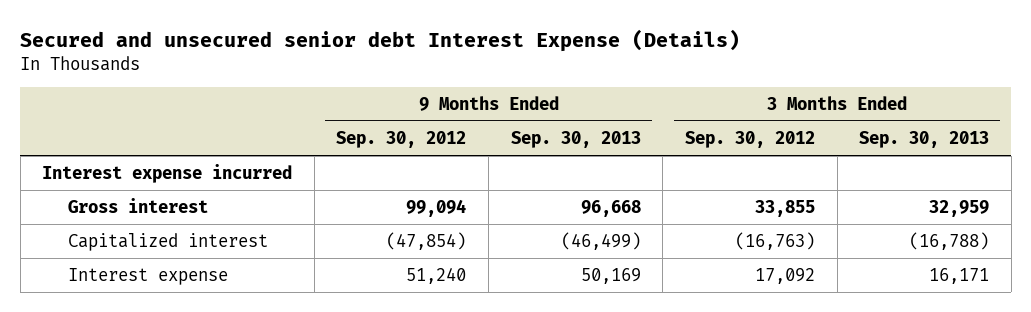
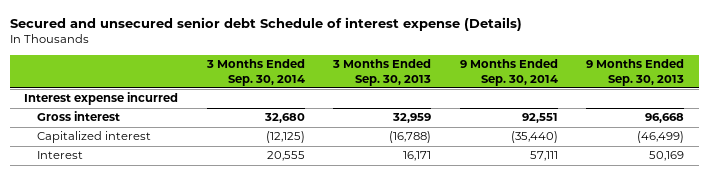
- Secured and unsecured senior debt Interest Expense (Details)
+ Secured and unsecured senior debt Schedule of interest expense (Details)
- | 9 Months Ended Sep. 30, 2012 | 9 Months Ended Sep. 30, 2013 | 3 Months Ended Sep. 30, 2012 | 3 Months Ended Sep. 30, 2013
+ | 3 Months Ended Sep. 30, 2014 | 3 Months Ended Sep. 30, 2013 | 9 Months Ended Sep. 30, 2014 | 9 Months Ended Sep. 30, 2013
- Interest expense | 51,240 | 50,169 | 17,092 | 16,171
+ Interest | 20,555 | 16,171 | 57,111 | 50,169

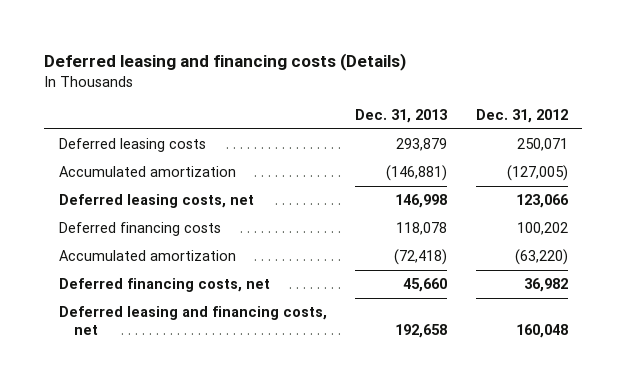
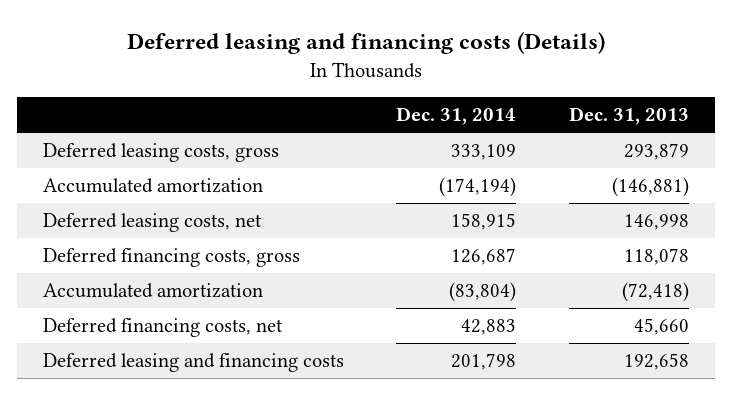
- | Dec. 31, 2013 | Dec. 31, 2012
+ | Dec. 31, 2014 | Dec. 31, 2013
- Deferred leasing costs | 293,879 | 250,071
+ Deferred leasing costs, gross | 333,109 | 293,879
- Deferred financing costs | 118,078 | 100,202
+ Deferred financing costs, gross | 126,687 | 118,078
- Deferred leasing and financing costs, net | 192,658 | 160,048
+ Deferred leasing and financing costs | 201,798 | 192,658

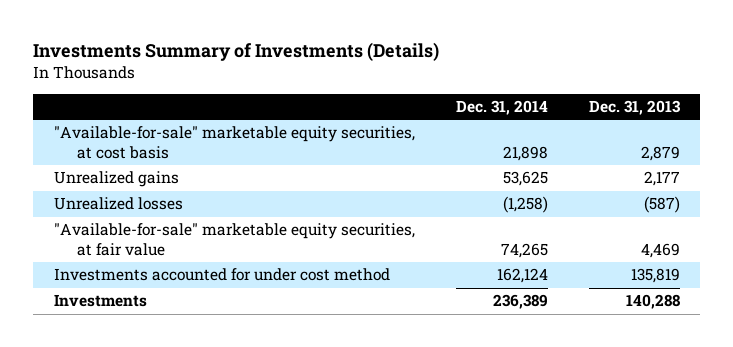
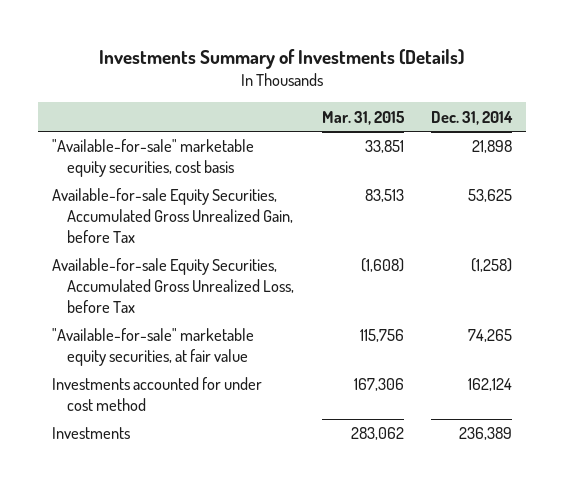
- | Dec. 31, 2014 | Dec. 31, 2013
+ | Mar. 31, 2015 | Dec. 31, 2014
- "Available-for-sale" marketable equity securities, at cost basis | 21,898 | 2,879
- Unrealized gains | 53,625 | 2,177
- Unrealized losses | (1,258) | (587)
+ "Available-for-sale" marketable equity securities, cost basis | 33,851 | 21,898
+ Available-for-sale Equity Securities, Accumulated Gross Unrealized Gain, before Tax | 83,513 | 53,625
+ Available-for-sale Equity Securities, Accumulated Gross Unrealized Loss, before Tax | (1,608) | (1,258)

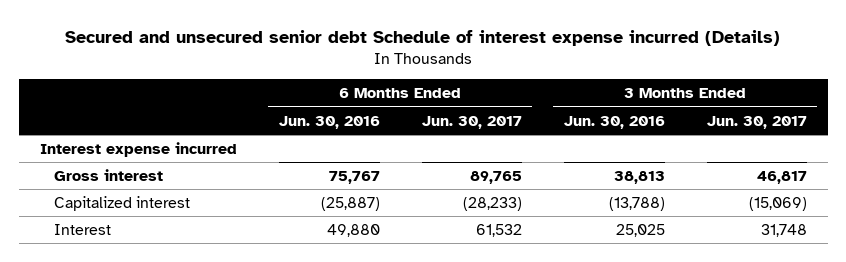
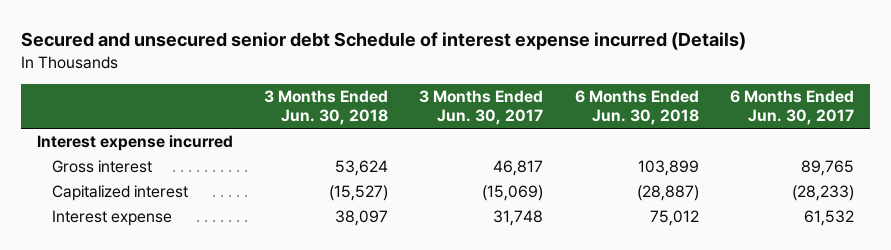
- | 6 Months Ended Jun. 30, 2016 | 6 Months Ended Jun. 30, 2017 | 3 Months Ended Jun. 30, 2016 | 3 Months Ended Jun. 30, 2017
+ | 3 Months Ended Jun. 30, 2018 | 3 Months Ended Jun. 30, 2017 | 6 Months Ended Jun. 30, 2018 | 6 Months Ended Jun. 30, 2017
- Interest | 49,880 | 61,532 | 25,025 | 31,748
+ Interest expense | 38,097 | 31,748 | 75,012 | 61,532

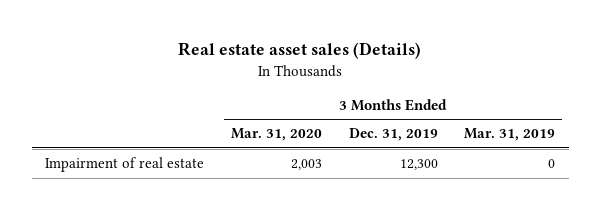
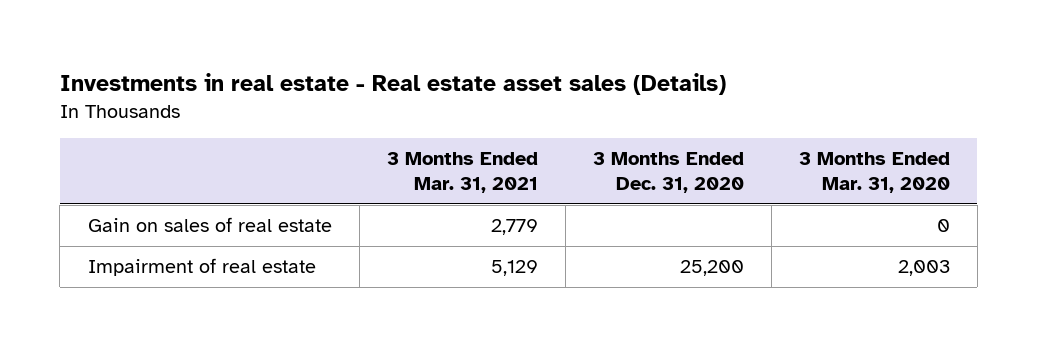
- Real estate asset sales (Details)
+ Investments in real estate - Real estate asset sales (Details)
- | 3 Months Ended Mar. 31, 2020 | 3 Months Ended Dec. 31, 2019 | 3 Months Ended Mar. 31, 2019
+ | 3 Months Ended Mar. 31, 2021 | 3 Months Ended Dec. 31, 2020 | 3 Months Ended Mar. 31, 2020
+ Gain on sales of real estate | 2,779 | | 0

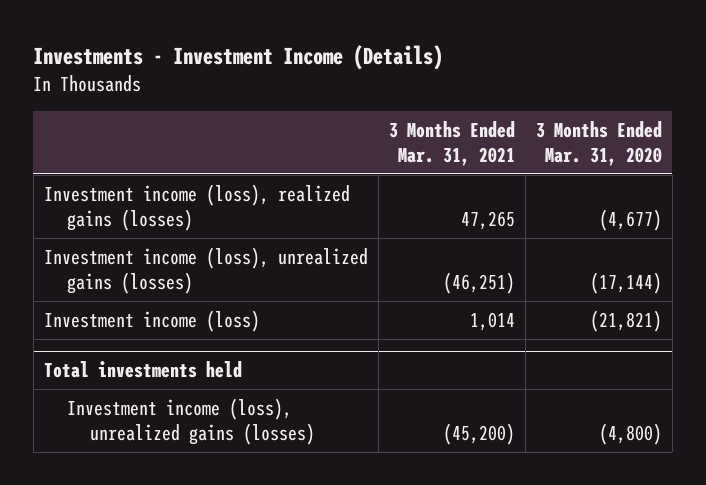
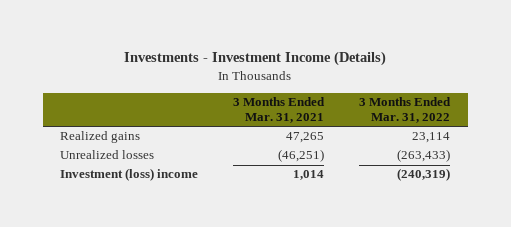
- | 3 Months Ended Mar. 31, 2021 | 3 Months Ended Mar. 31, 2020
+ | 3 Months Ended Mar. 31, 2021 | 3 Months Ended Mar. 31, 2022
- Investment income (loss), realized gains (losses) | 47,265 | (4,677)
- Investment income (loss), unrealized gains (losses) | (46,251) | (17,144)
- Investment income (loss) | 1,014 | (21,821)
- Total investments held
- Investment income (loss), unrealized gains (losses) | (45,200) | (4,800)
+ Realized gains | 47,265 | 23,114
+ Unrealized losses | (46,251) | (263,433)
+ Investment (loss) income | 1,014 | (240,319)

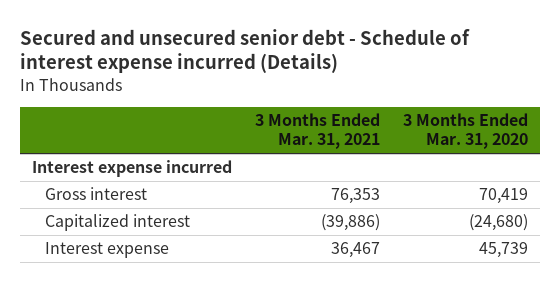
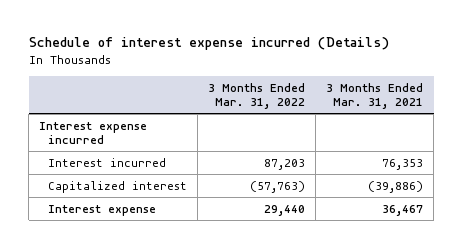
- Secured and unsecured senior debt - Schedule of interest expense incurred (Details)
+ Schedule of interest expense incurred (Details)
- | 3 Months Ended Mar. 31, 2021 | 3 Months Ended Mar. 31, 2020
+ | 3 Months Ended Mar. 31, 2022 | 3 Months Ended Mar. 31, 2021
- Gross interest | 76,353 | 70,419
+ Interest incurred | 87,203 | 76,353

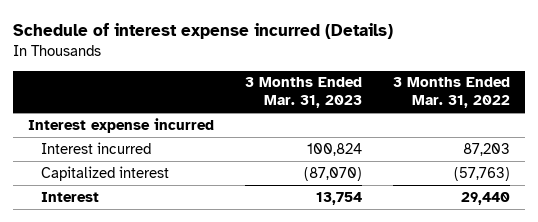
- | 3 Months Ended Mar. 31, 2022 | 3 Months Ended Mar. 31, 2021
+ | 3 Months Ended Mar. 31, 2023 | 3 Months Ended Mar. 31, 2022
- Interest expense | 29,440 | 36,467
+ Interest | 13,754 | 29,440

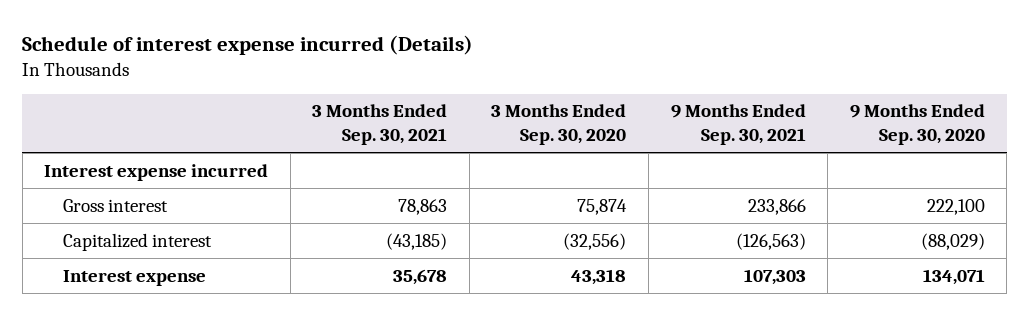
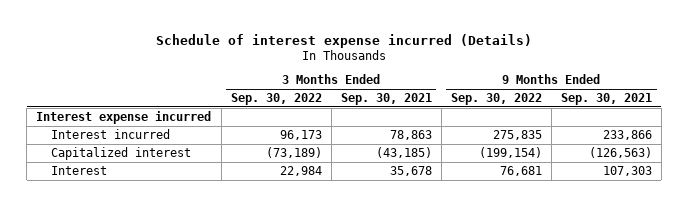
- | 3 Months Ended Sep. 30, 2021 | 3 Months Ended Sep. 30, 2020 | 9 Months Ended Sep. 30, 2021 | 9 Months Ended Sep. 30, 2020
+ | 3 Months Ended Sep. 30, 2022 | 3 Months Ended Sep. 30, 2021 | 9 Months Ended Sep. 30, 2022 | 9 Months Ended Sep. 30, 2021
- Gross interest | 78,863 | 75,874 | 233,866 | 222,100
+ Interest incurred | 96,173 | 78,863 | 275,835 | 233,866
- Interest expense | 35,678 | 43,318 | 107,303 | 134,071
+ Interest | 22,984 | 35,678 | 76,681 | 107,303

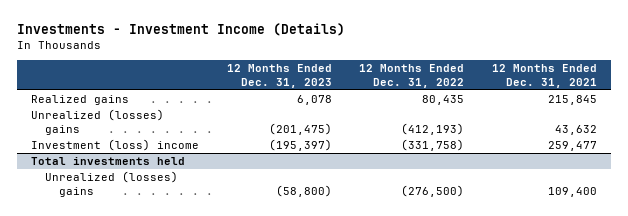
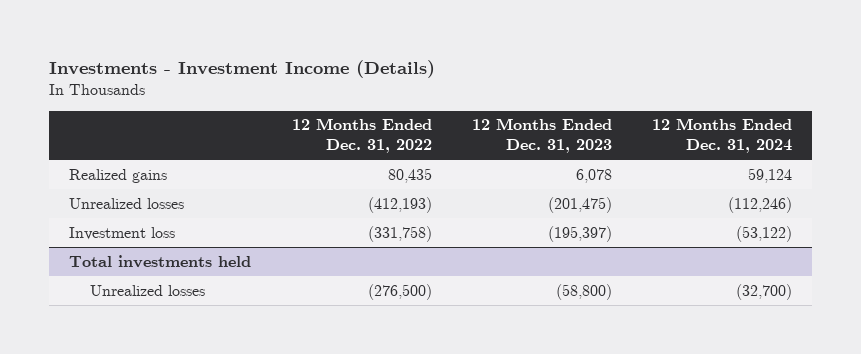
- | 12 Months Ended Dec. 31, 2023 | 12 Months Ended Dec. 31, 2022 | 12 Months Ended Dec. 31, 2021
+ | 12 Months Ended Dec. 31, 2022 | 12 Months Ended Dec. 31, 2023 | 12 Months Ended Dec. 31, 2024
- Unrealized (losses) gains | (201,475) | (412,193) | 43,632
- Investment (loss) income | (195,397) | (331,758) | 259,477
+ Unrealized losses | (412,193) | (201,475) | (112,246)
+ Investment loss | (331,758) | (195,397) | (53,122)
@ Total investments held
- Unrealized (losses) gains | (58,800) | (276,500) | 109,400
+ Unrealized losses | (276,500) | (58,800) | (32,700)

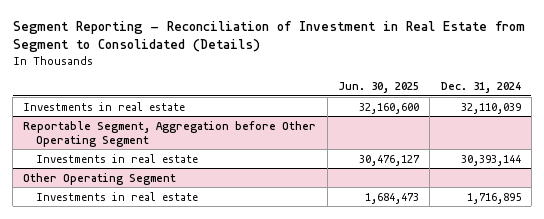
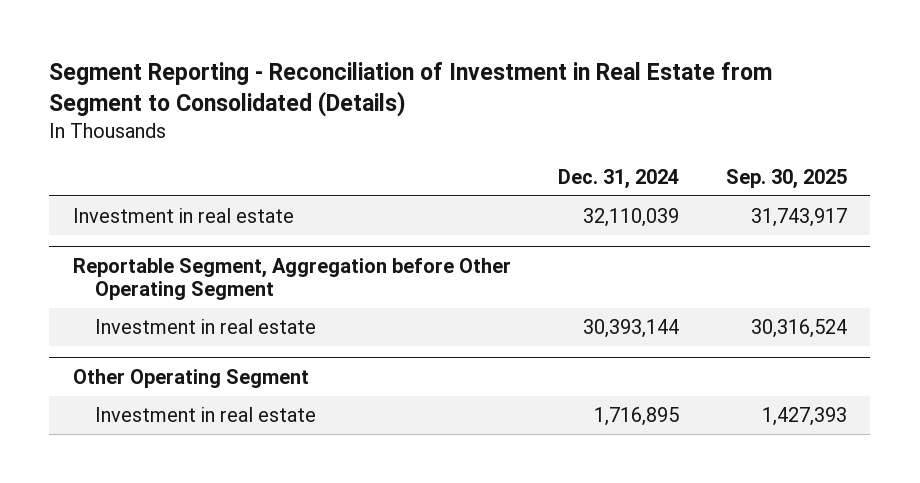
- | Jun. 30, 2025 | Dec. 31, 2024
+ | Dec. 31, 2024 | Sep. 30, 2025
- Investments in real estate | 32,160,600 | 32,110,039
+ Investment in real estate | 32,110,039 | 31,743,917
@ Reportable Segment, Aggregation before Other Operating Segment
- Investments in real estate | 30,476,127 | 30,393,144
+ Investment in real estate | 30,393,144 | 30,316,524
@ Other Operating Segment
- Investments in real estate | 1,684,473 | 1,716,895
+ Investment in real estate | 1,716,895 | 1,427,393

